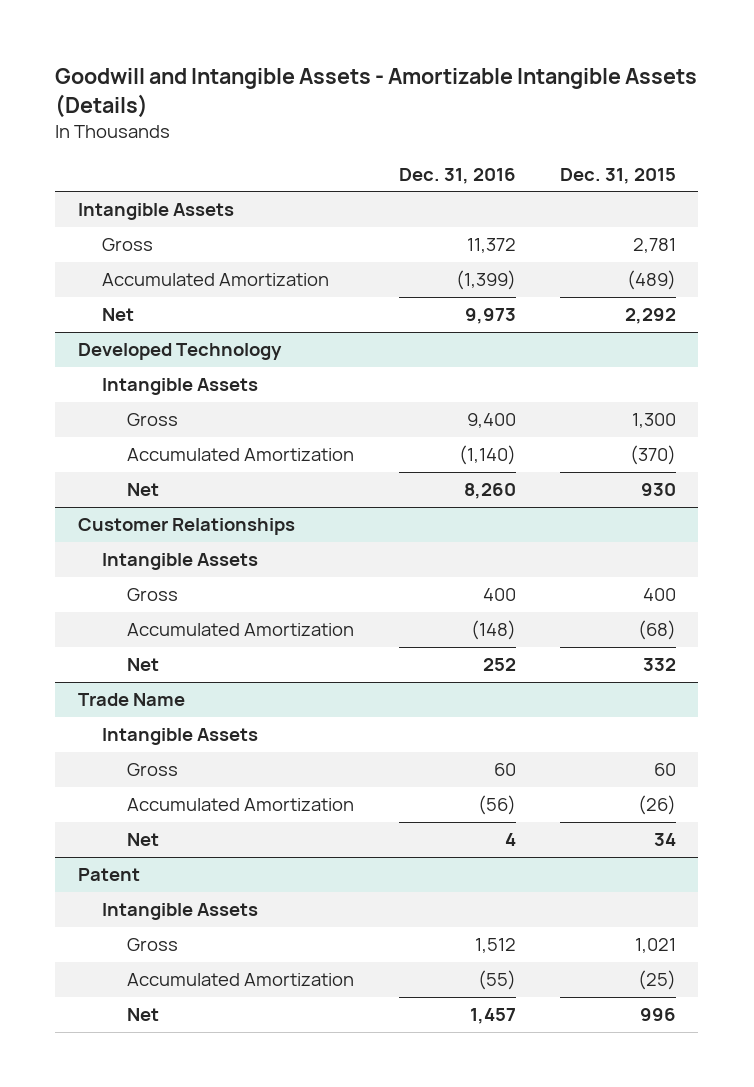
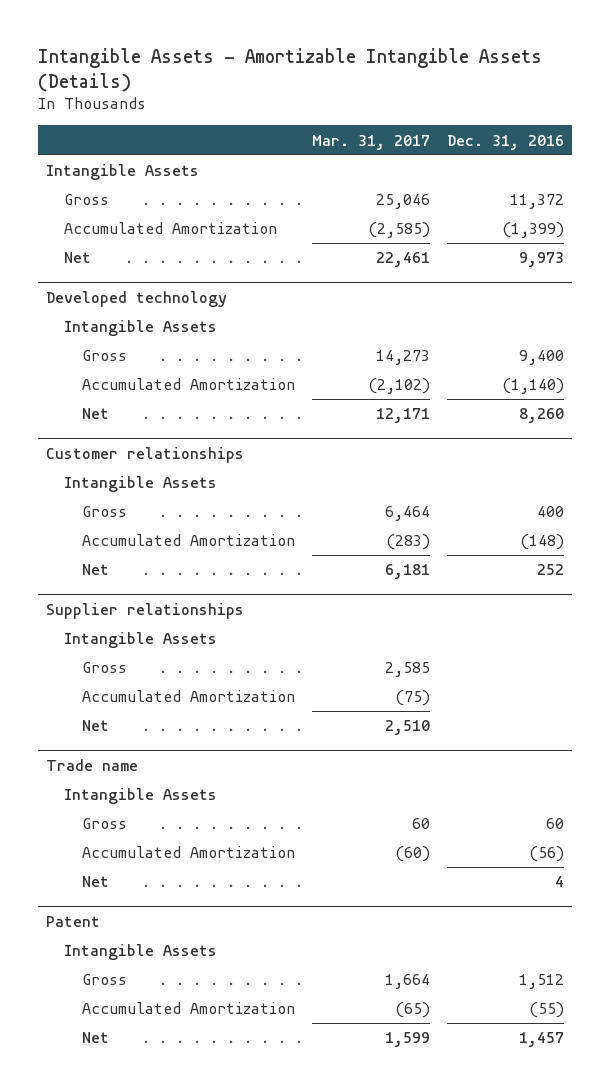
- Goodwill and Intangible Assets - Amortizable Intangible Assets (Details)
+ Intangible Assets - Amortizable Intangible Assets (Details)
- | Dec. 31, 2016 | Dec. 31, 2015
+ | Mar. 31, 2017 | Dec. 31, 2016
- Developed Technology
+ Developed technology
- Customer Relationships
+ Customer relationships
- Trade Name
+ Supplier relationships
+ Gross | 2,585 |
+ Accumulated Amortization | (75) |
+ Net | 2,510 |
+ Trade name
+ Intangible Assets

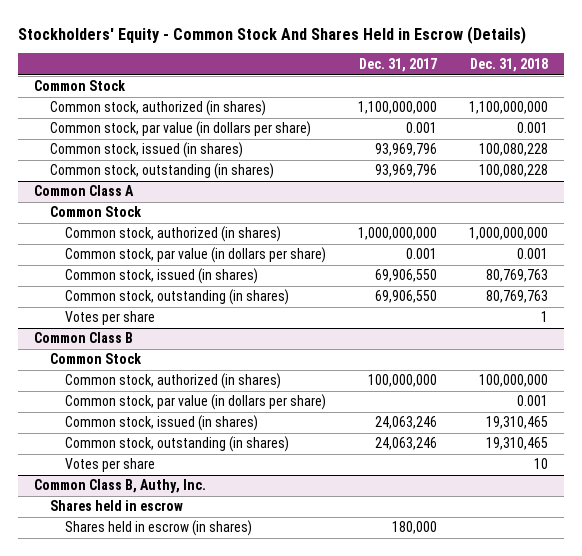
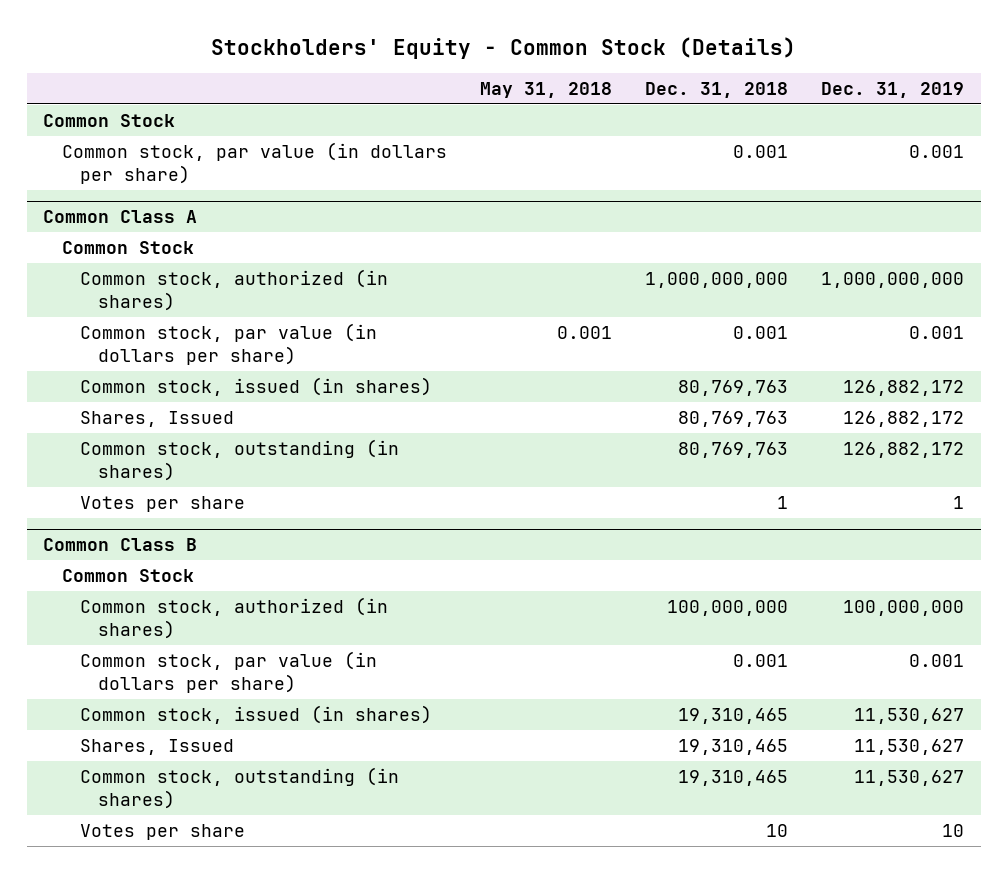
- Stockholders' Equity - Common Stock And Shares Held in Escrow (Details)
+ Stockholders' Equity - Common Stock (Details)
- | Dec. 31, 2017 | Dec. 31, 2018
+ | May 31, 2018 | Dec. 31, 2018 | Dec. 31, 2019
- Common stock, authorized (in shares) | 1,100,000,000 | 1,100,000,000
- Common stock, issued (in shares) | 93,969,796 | 100,080,228
- Common stock, outstanding (in shares) | 93,969,796 | 100,080,228
@ Common Class A
+ Shares, Issued | | 80,769,763 | 126,882,172
@ Common Class B
+ Shares, Issued | | 19,310,465 | 11,530,627
- Common Class B, Authy, Inc.
- Shares held in escrow
- Shares held in escrow (in shares) | 180,000 |

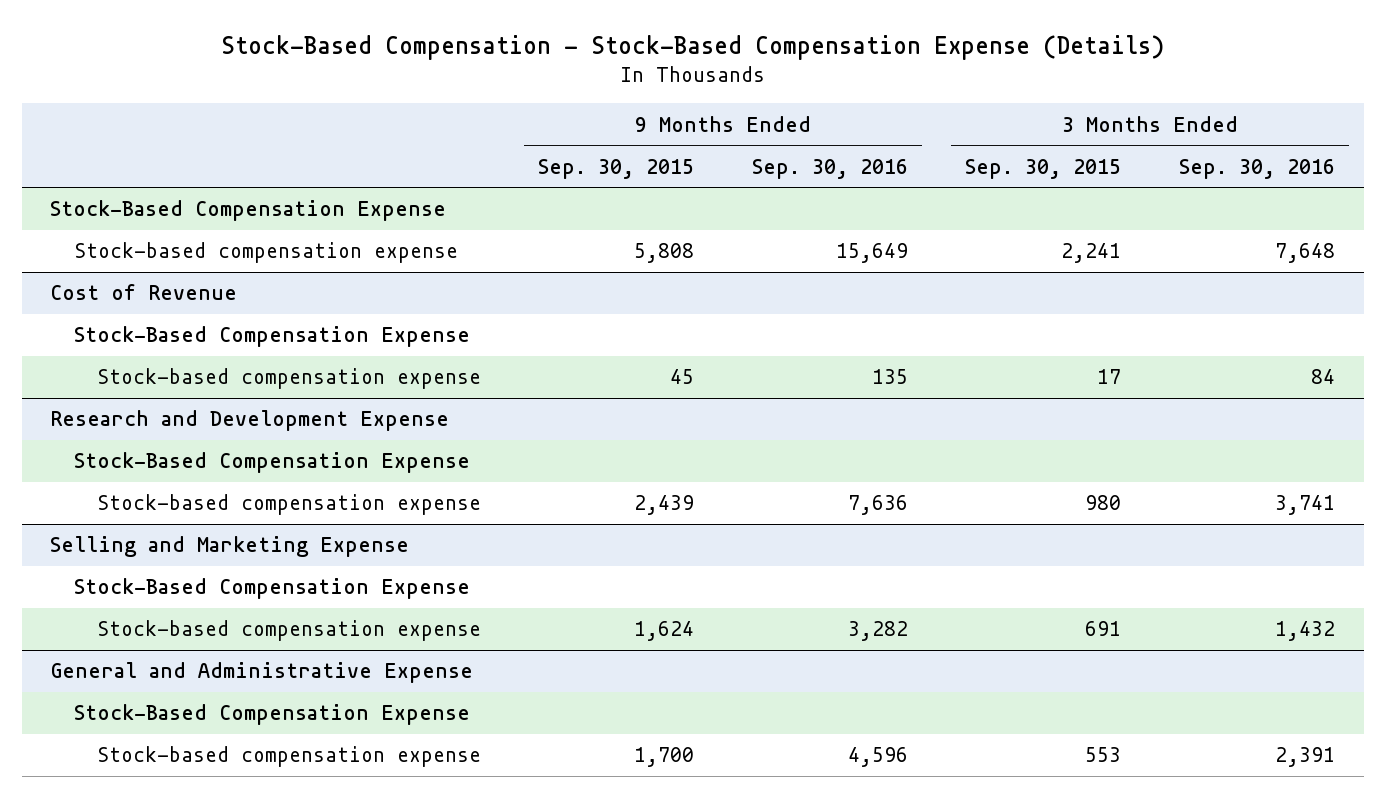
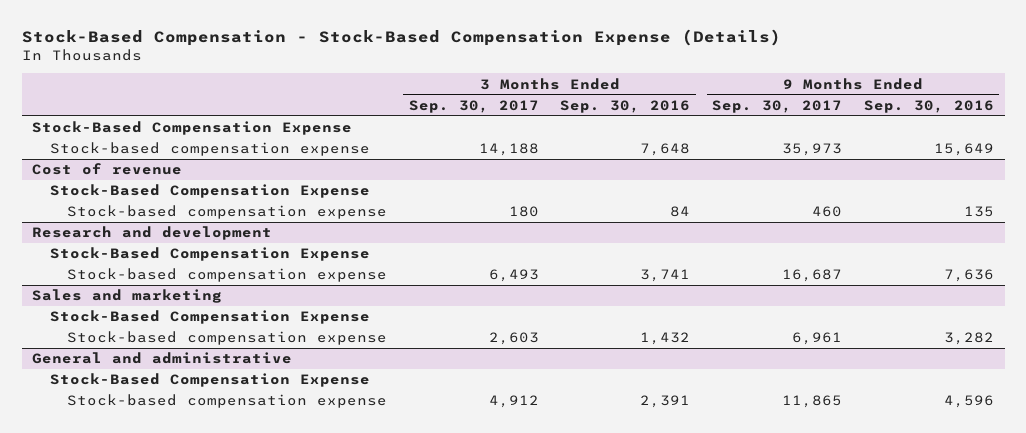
- | 9 Months Ended Sep. 30, 2015 | 9 Months Ended Sep. 30, 2016 | 3 Months Ended Sep. 30, 2015 | 3 Months Ended Sep. 30, 2016
+ | 3 Months Ended Sep. 30, 2017 | 3 Months Ended Sep. 30, 2016 | 9 Months Ended Sep. 30, 2017 | 9 Months Ended Sep. 30, 2016
- Cost of Revenue
+ Cost of revenue
- Research and Development Expense
+ Research and development
- Selling and Marketing Expense
+ Sales and marketing
- General and Administrative Expense
+ General and administrative

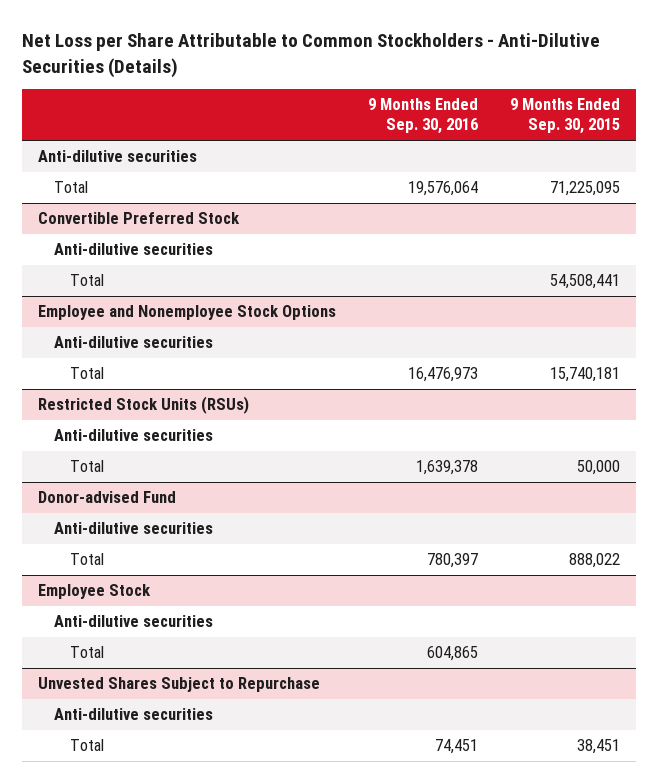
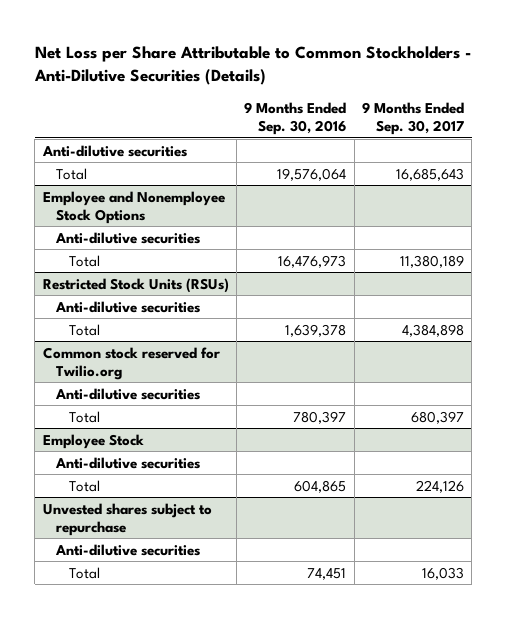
- | 9 Months Ended Sep. 30, 2016 | 9 Months Ended Sep. 30, 2015
+ | 9 Months Ended Sep. 30, 2016 | 9 Months Ended Sep. 30, 2017
- Convertible Preferred Stock
- Anti-dilutive securities
- Total | | 54,508,441
- Donor-advised Fund
+ Common stock reserved for Twilio.org
- Unvested Shares Subject to Repurchase
+ Unvested shares subject to repurchase

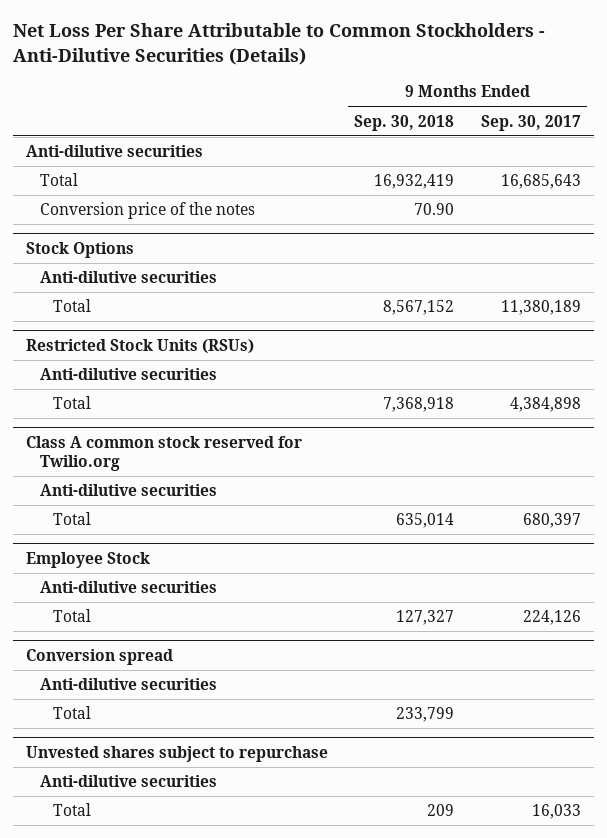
- Net Loss per Share Attributable to Common Stockholders - Anti-Dilutive Securities (Details)
+ Net Loss Per Share Attributable to Common Stockholders - Anti-Dilutive Securities (Details)
- | 9 Months Ended Sep. 30, 2016 | 9 Months Ended Sep. 30, 2017
+ | 9 Months Ended Sep. 30, 2018 | 9 Months Ended Sep. 30, 2017
- Employee and Nonemployee Stock Options
+ Conversion price of the notes | 70.90 |
+ Stock Options
- Common stock reserved for Twilio.org
+ Class A common stock reserved for Twilio.org
+ Conversion spread
+ Anti-dilutive securities
+ Total | 233,799 |

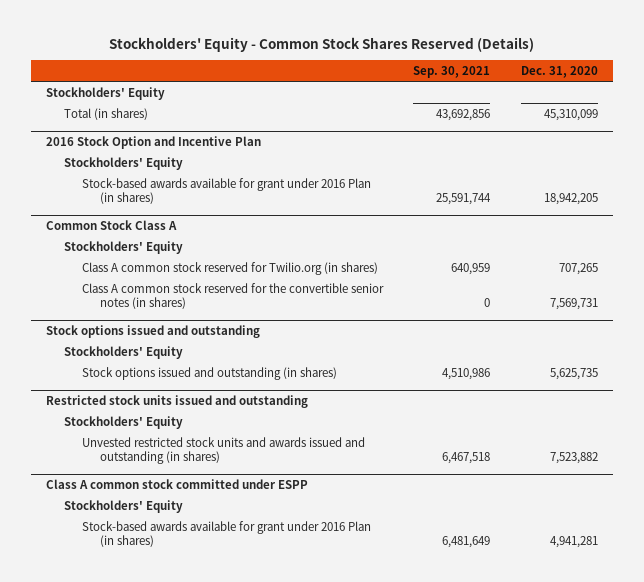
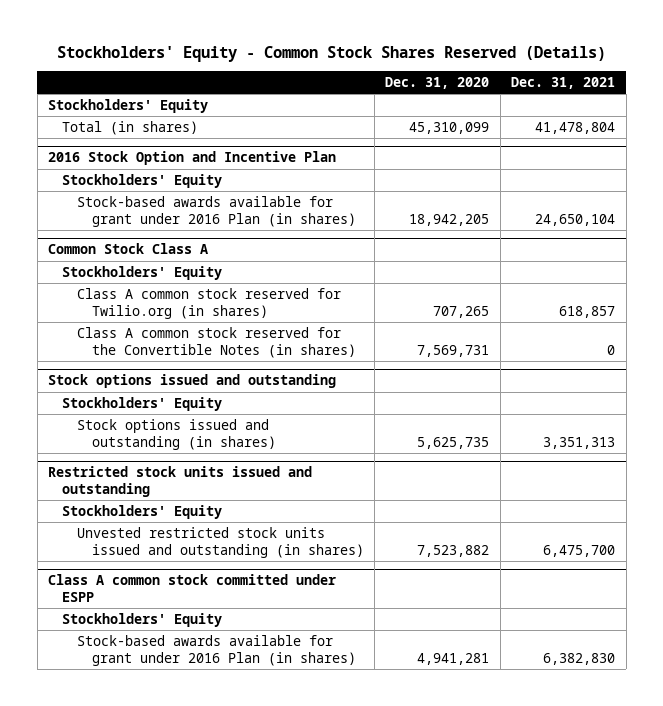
- | Sep. 30, 2021 | Dec. 31, 2020
+ | Dec. 31, 2020 | Dec. 31, 2021
@ Common Stock Class A
- Class A common stock reserved for the convertible senior notes (in shares) | 0 | 7,569,731
+ Class A common stock reserved for the Convertible Notes (in shares) | 7,569,731 | 0
@ Restricted stock units issued and outstanding
- Unvested restricted stock units and awards issued and outstanding (in shares) | 6,467,518 | 7,523,882
+ Unvested restricted stock units issued and outstanding (in shares) | 7,523,882 | 6,475,700

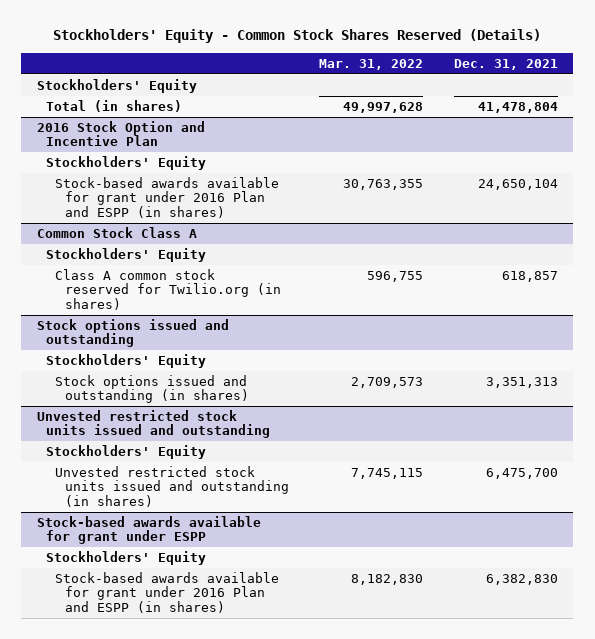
- | Dec. 31, 2020 | Dec. 31, 2021
+ | Mar. 31, 2022 | Dec. 31, 2021
@ 2016 Stock Option and Incentive Plan
- Stock-based awards available for grant under 2016 Plan (in shares) | 18,942,205 | 24,650,104
+ Stock-based awards available for grant under 2016 Plan and ESPP (in shares) | 30,763,355 | 24,650,104
@ Common Stock Class A
- Class A common stock reserved for the Convertible Notes (in shares) | 7,569,731 | 0
- Restricted stock units issued and outstanding
+ Unvested restricted stock units issued and outstanding
- Class A common stock committed under ESPP
+ Stock-based awards available for grant under ESPP
- Stock-based awards available for grant under 2016 Plan (in shares) | 4,941,281 | 6,382,830
+ Stock-based awards available for grant under 2016 Plan and ESPP (in shares) | 8,182,830 | 6,382,830

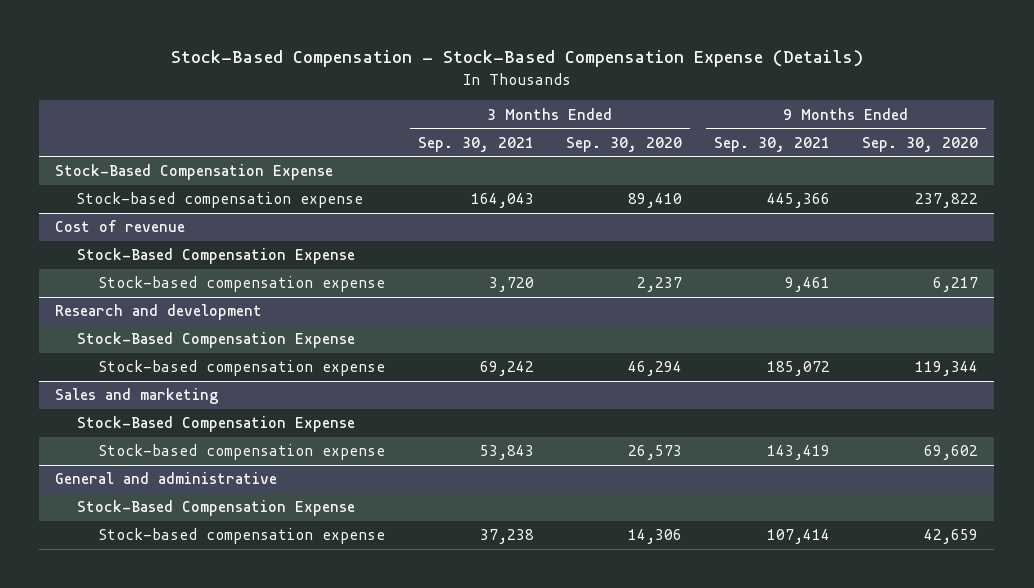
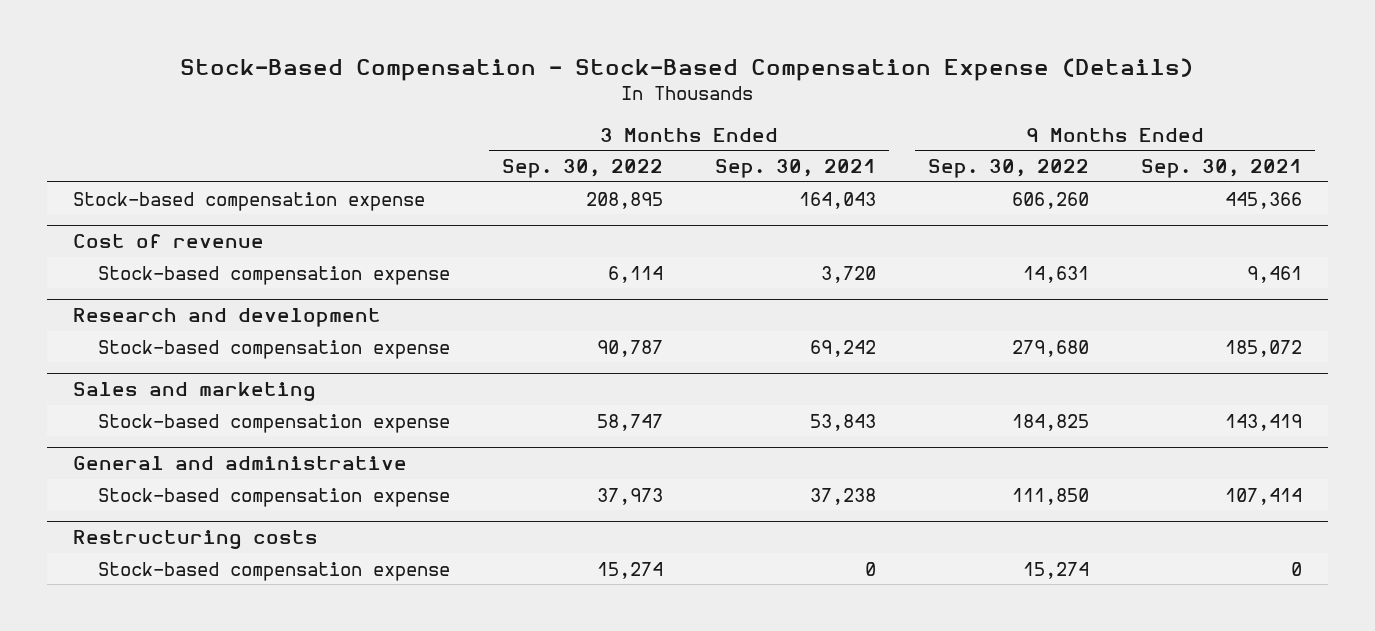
- | 3 Months Ended Sep. 30, 2021 | 3 Months Ended Sep. 30, 2020 | 9 Months Ended Sep. 30, 2021 | 9 Months Ended Sep. 30, 2020
+ | 3 Months Ended Sep. 30, 2022 | 3 Months Ended Sep. 30, 2021 | 9 Months Ended Sep. 30, 2022 | 9 Months Ended Sep. 30, 2021
- Stock-Based Compensation Expense
@ Cost of revenue
- Stock-Based Compensation Expense
@ Research and development
- Stock-Based Compensation Expense
@ Sales and marketing
- Stock-Based Compensation Expense
@ General and administrative
- Stock-Based Compensation Expense
+ Restructuring costs
+ Stock-based compensation expense | 15,274 | 0 | 15,274 | 0

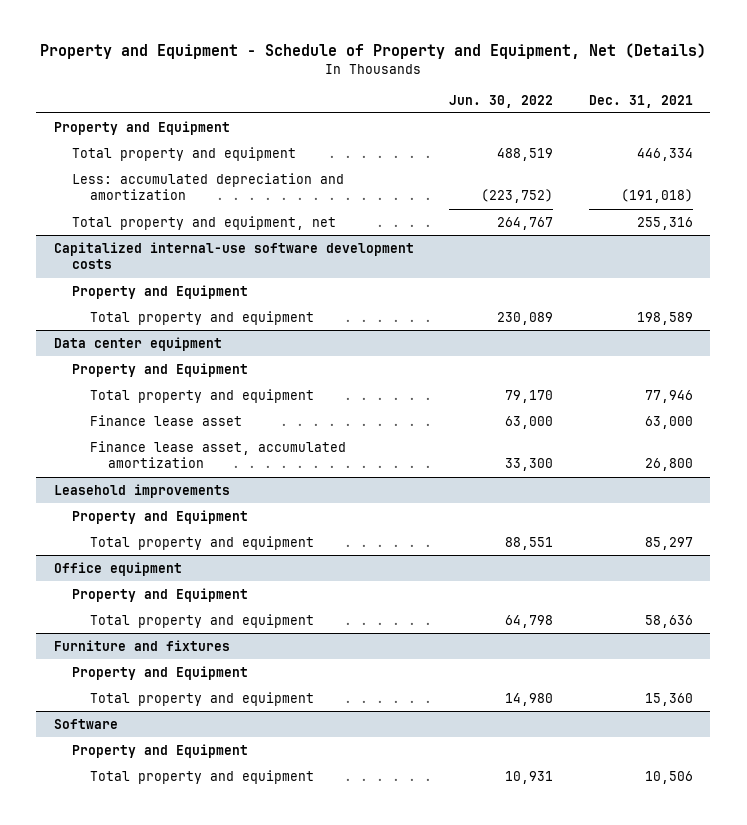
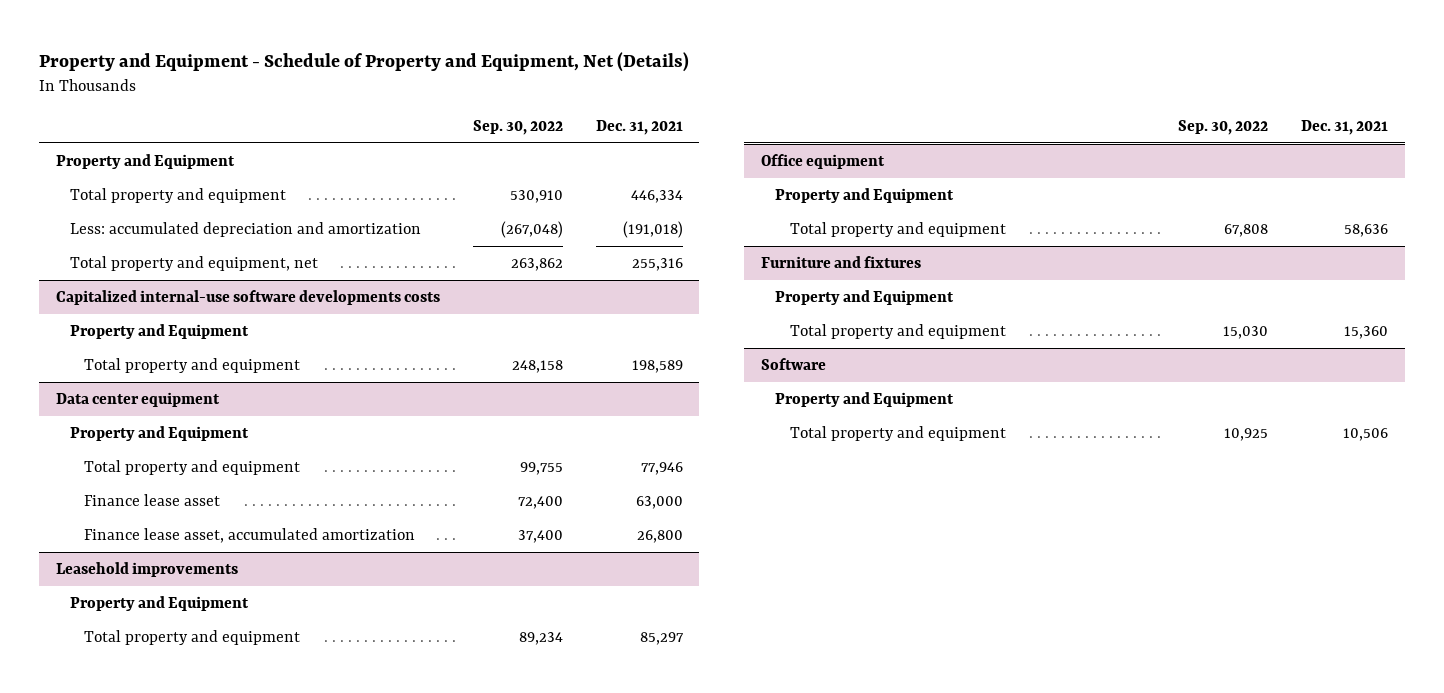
- | Jun. 30, 2022 | Dec. 31, 2021
+ | Sep. 30, 2022 | Dec. 31, 2021
- Capitalized internal-use software development costs
+ Capitalized internal-use software developments costs

